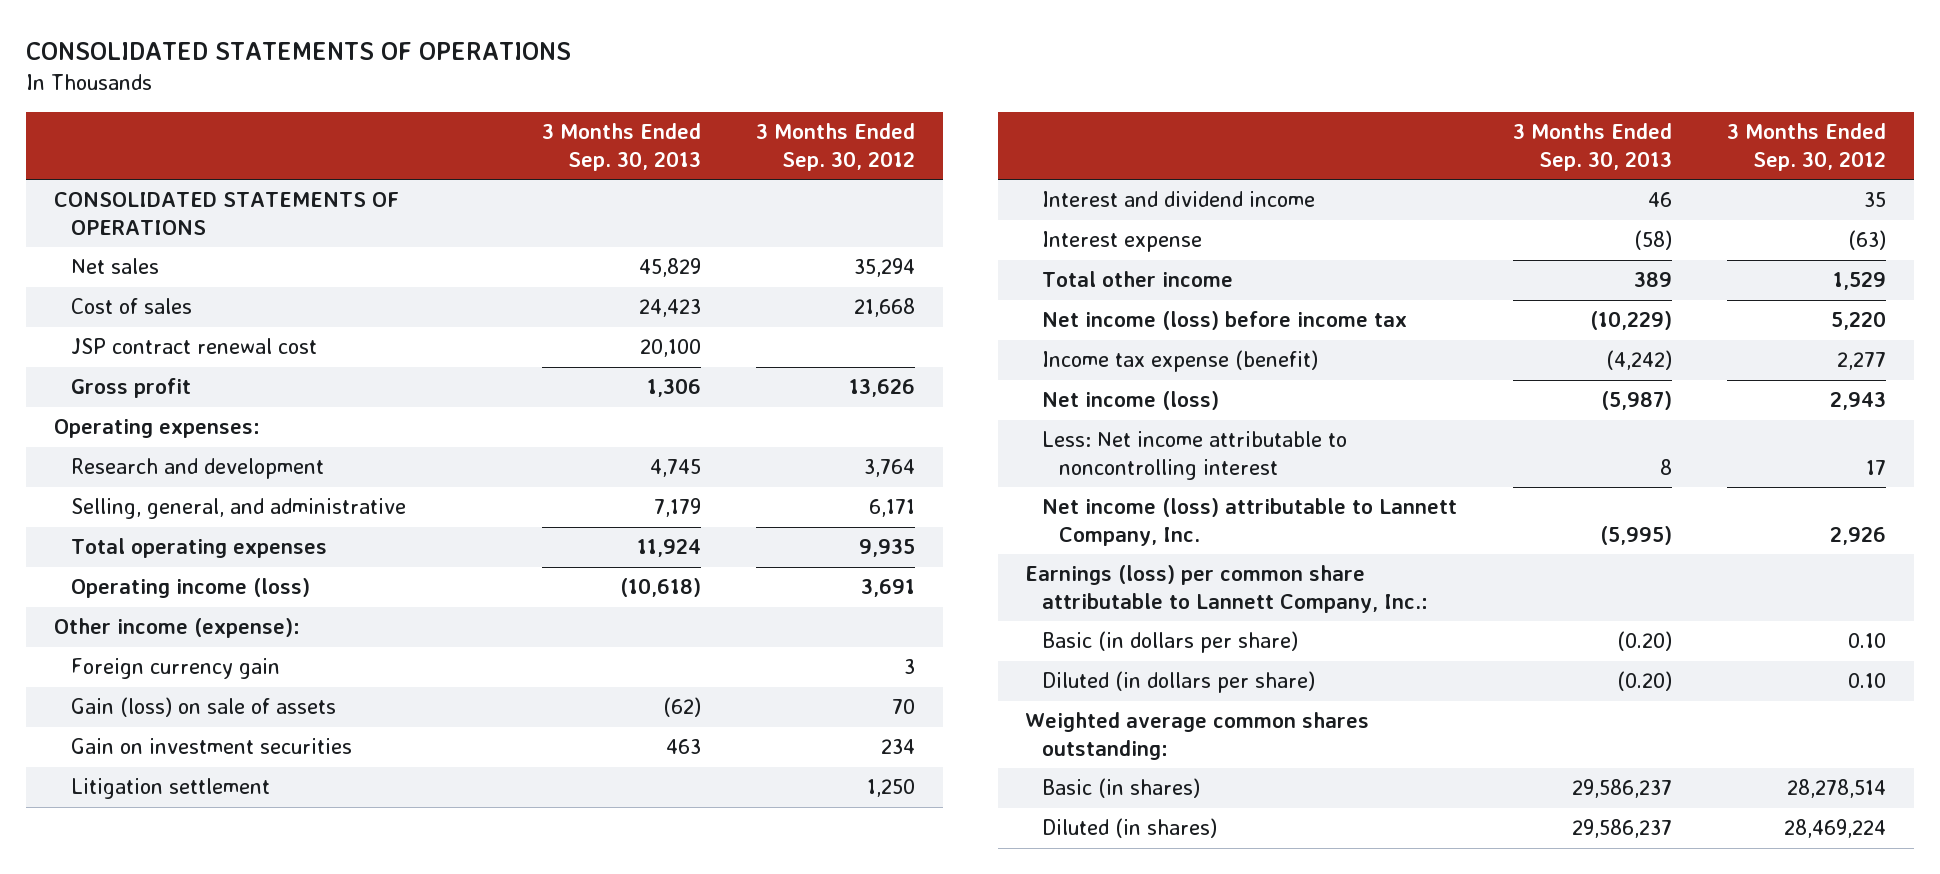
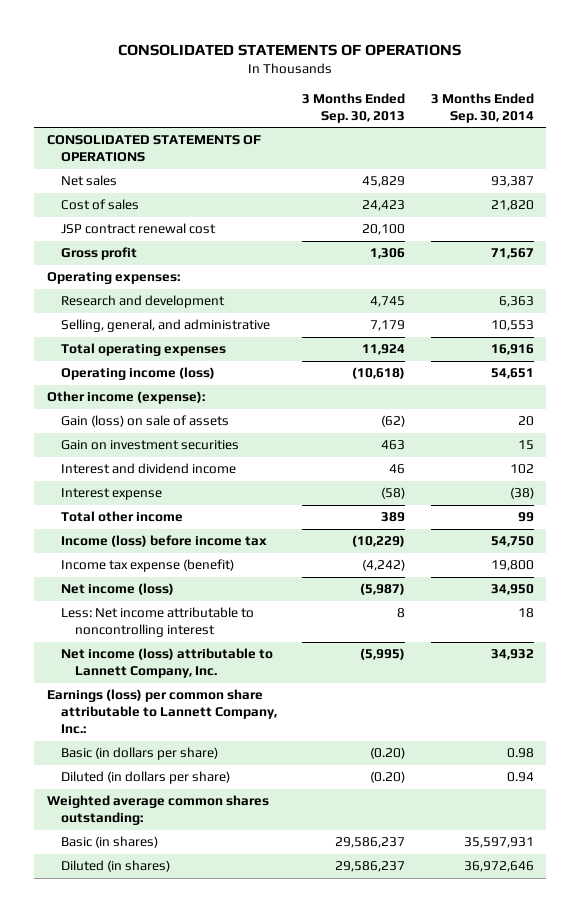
- | 3 Months Ended Sep. 30, 2013 | 3 Months Ended Sep. 30, 2012
+ | 3 Months Ended Sep. 30, 2013 | 3 Months Ended Sep. 30, 2014
- Foreign currency gain | | 3
- Litigation settlement | | 1,250
- Net income (loss) before income tax | (10,229) | 5,220
+ Income (loss) before income tax | (10,229) | 54,750

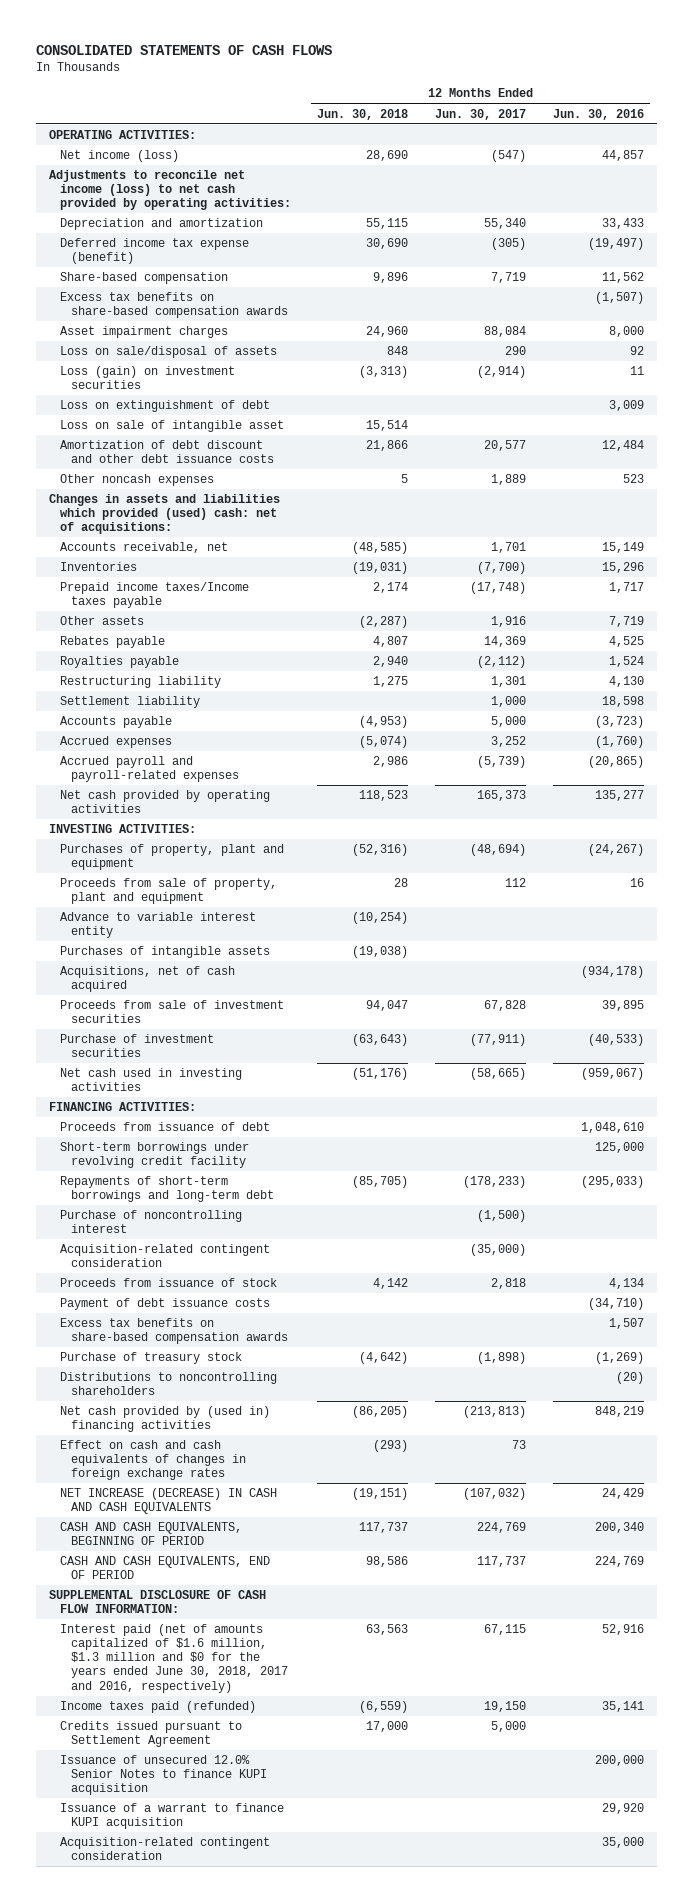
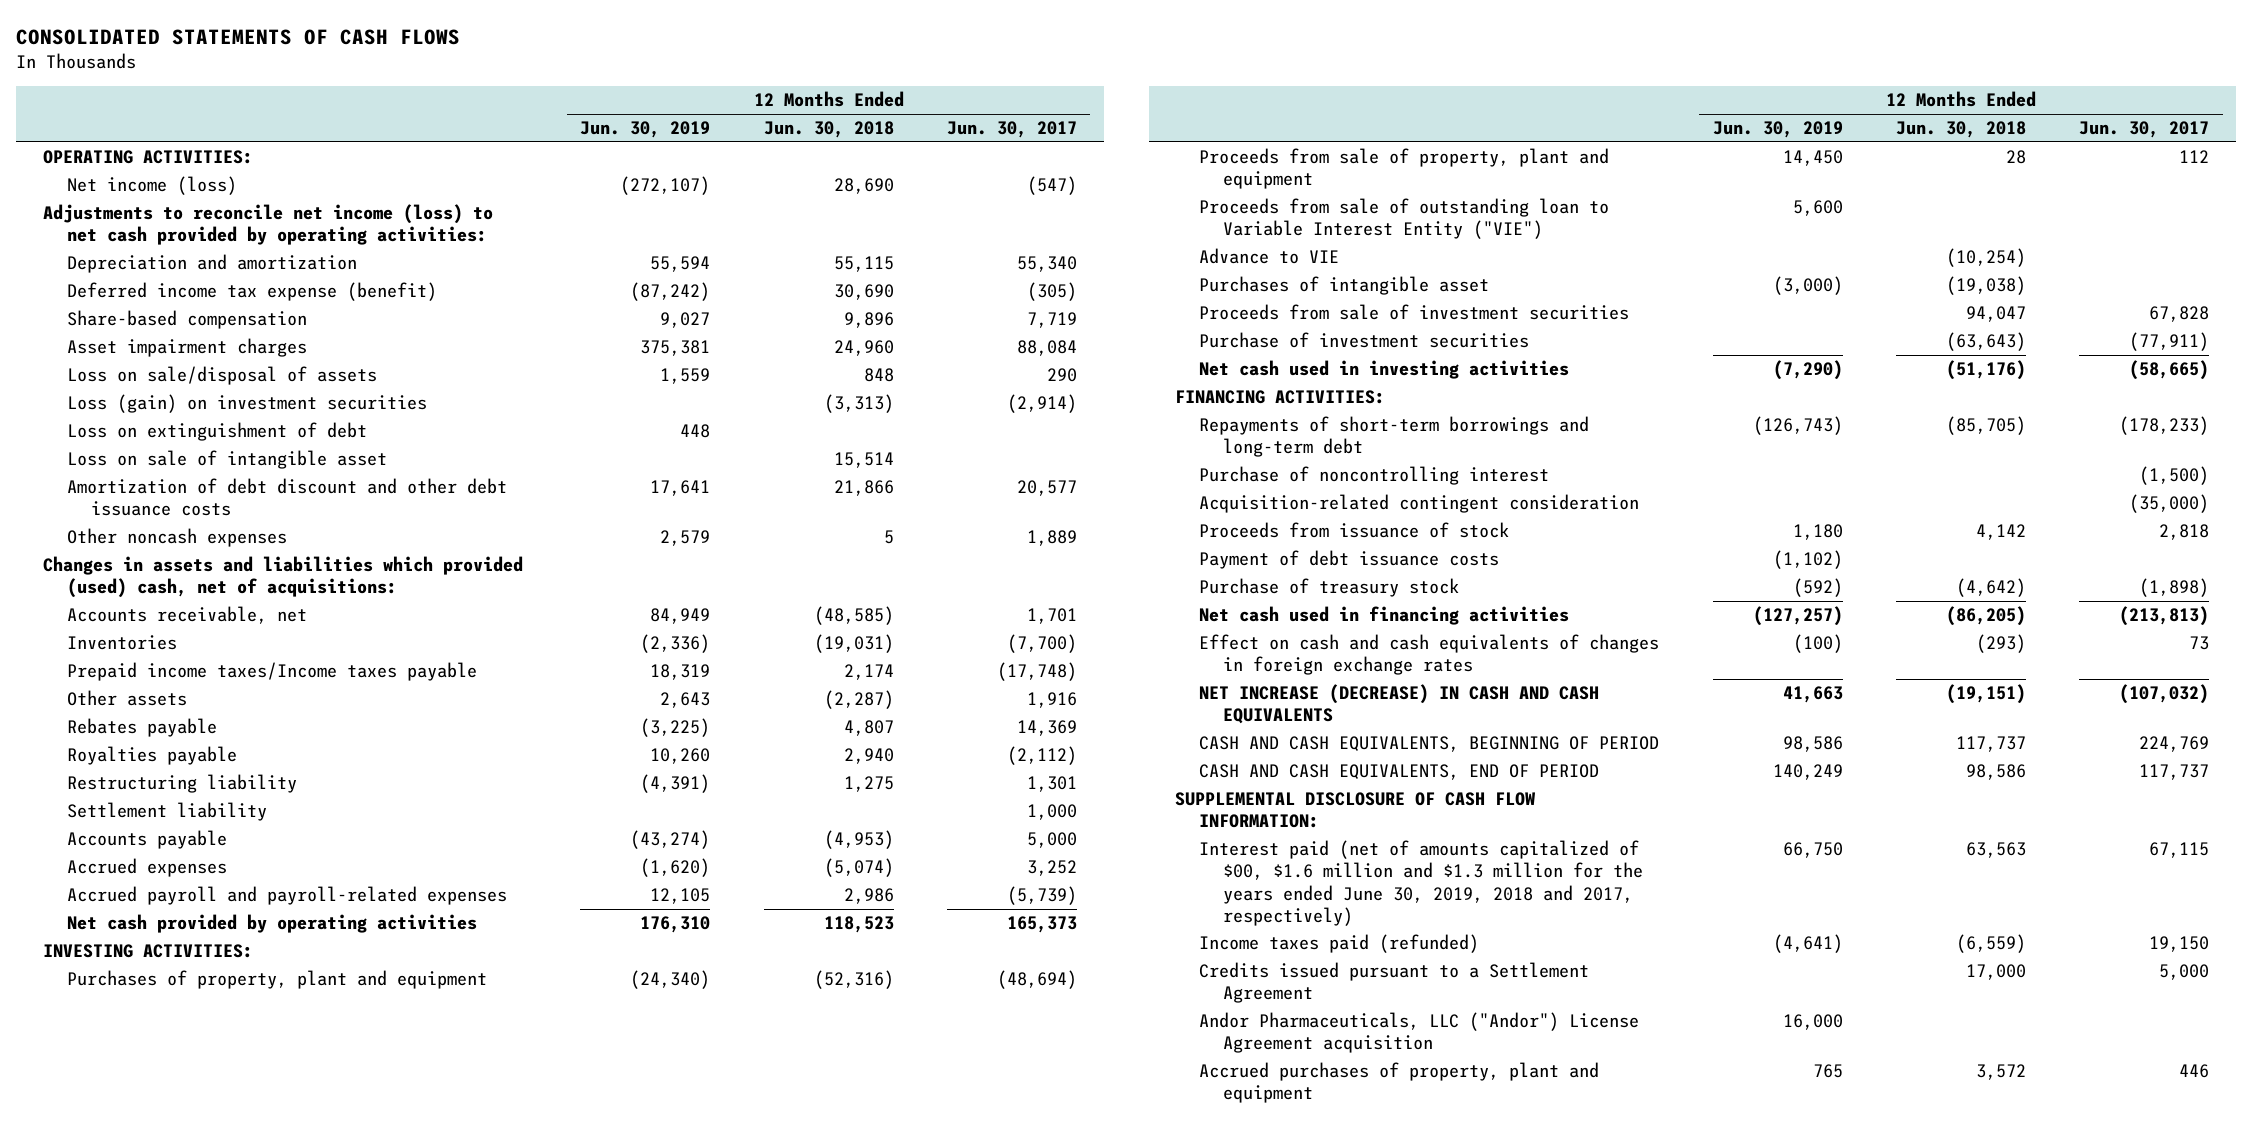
- | 12 Months Ended Jun. 30, 2018 | 12 Months Ended Jun. 30, 2017 | 12 Months Ended Jun. 30, 2016
+ | 12 Months Ended Jun. 30, 2019 | 12 Months Ended Jun. 30, 2018 | 12 Months Ended Jun. 30, 2017
- Excess tax benefits on share-based compensation awards | | | (1,507)
- Changes in assets and liabilities which provided (used) cash: net of acquisitions:
+ Changes in assets and liabilities which provided (used) cash, net of acquisitions:
- Advance to variable interest entity | (10,254) | |
- Purchases of intangible assets | (19,038) | |
- Acquisitions, net of cash acquired | | | (934,178)
+ Proceeds from sale of outstanding loan to Variable Interest Entity ("VIE") | 5,600 | |
+ Advance to VIE | | (10,254) |
+ Purchases of intangible asset | (3,000) | (19,038) |
- Proceeds from issuance of debt | | | 1,048,610
- Short-term borrowings under revolving credit facility | | | 125,000
- Excess tax benefits on share-based compensation awards | | | 1,507
- Distributions to noncontrolling shareholders | | | (20)
- Net cash provided by (used in) financing activities | (86,205) | (213,813) | 848,219
+ Net cash used in financing activities | (127,257) | (86,205) | (213,813)
- Interest paid (net of amounts capitalized of $1.6 million, $1.3 million and $0 for the years ended June 30, 2018, 2017 and 2016, respectively) | 63,563 | 67,115 | 52,916
+ Interest paid (net of amounts capitalized of $00, $1.6 million and $1.3 million for the years ended June 30, 2019, 2018 and 2017, respectively) | 66,750 | 63,563 | 67,115
- Credits issued pursuant to Settlement Agreement | 17,000 | 5,000 |
- Issuance of unsecured 12.0% Senior Notes to finance KUPI acquisition | | | 200,000
- Issuance of a warrant to finance KUPI acquisition | | | 29,920
- Acquisition-related contingent consideration | | | 35,000
+ Credits issued pursuant to a Settlement Agreement | | 17,000 | 5,000
+ Andor Pharmaceuticals, LLC ("Andor") License Agreement acquisition | 16,000 | |
+ Accrued purchases of property, plant and equipment | 765 | 3,572 | 446

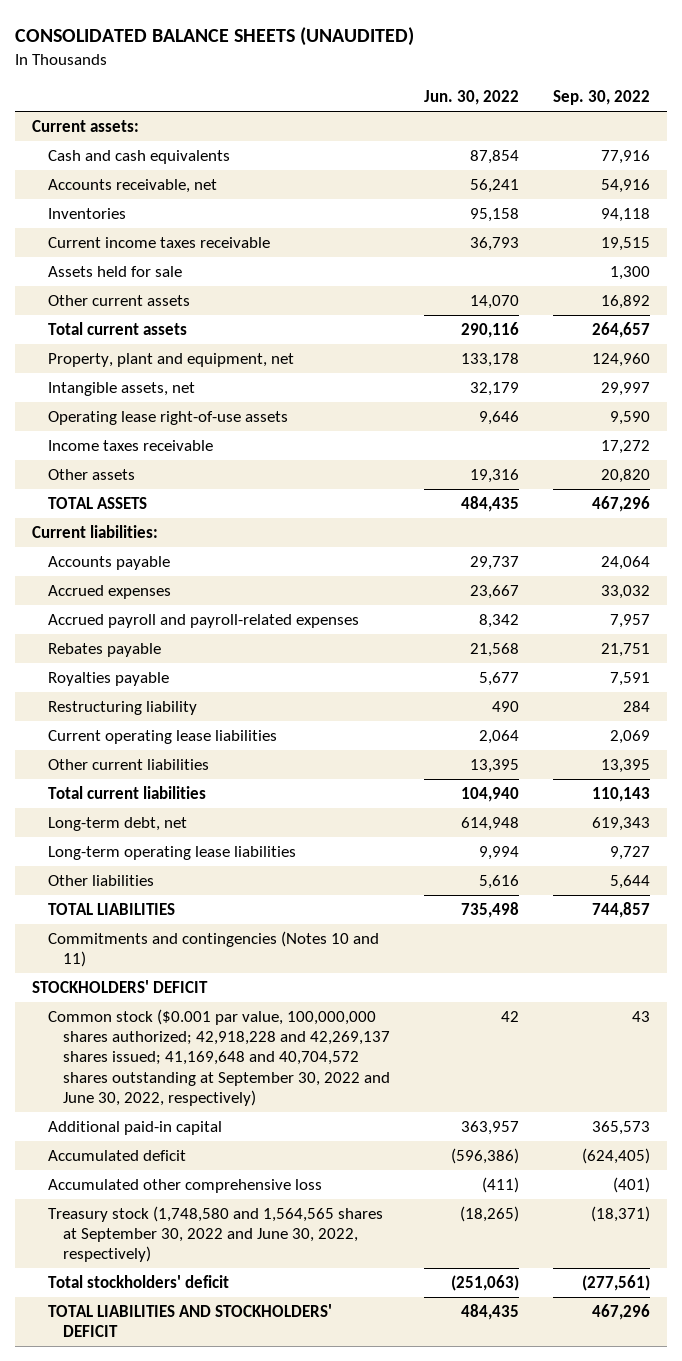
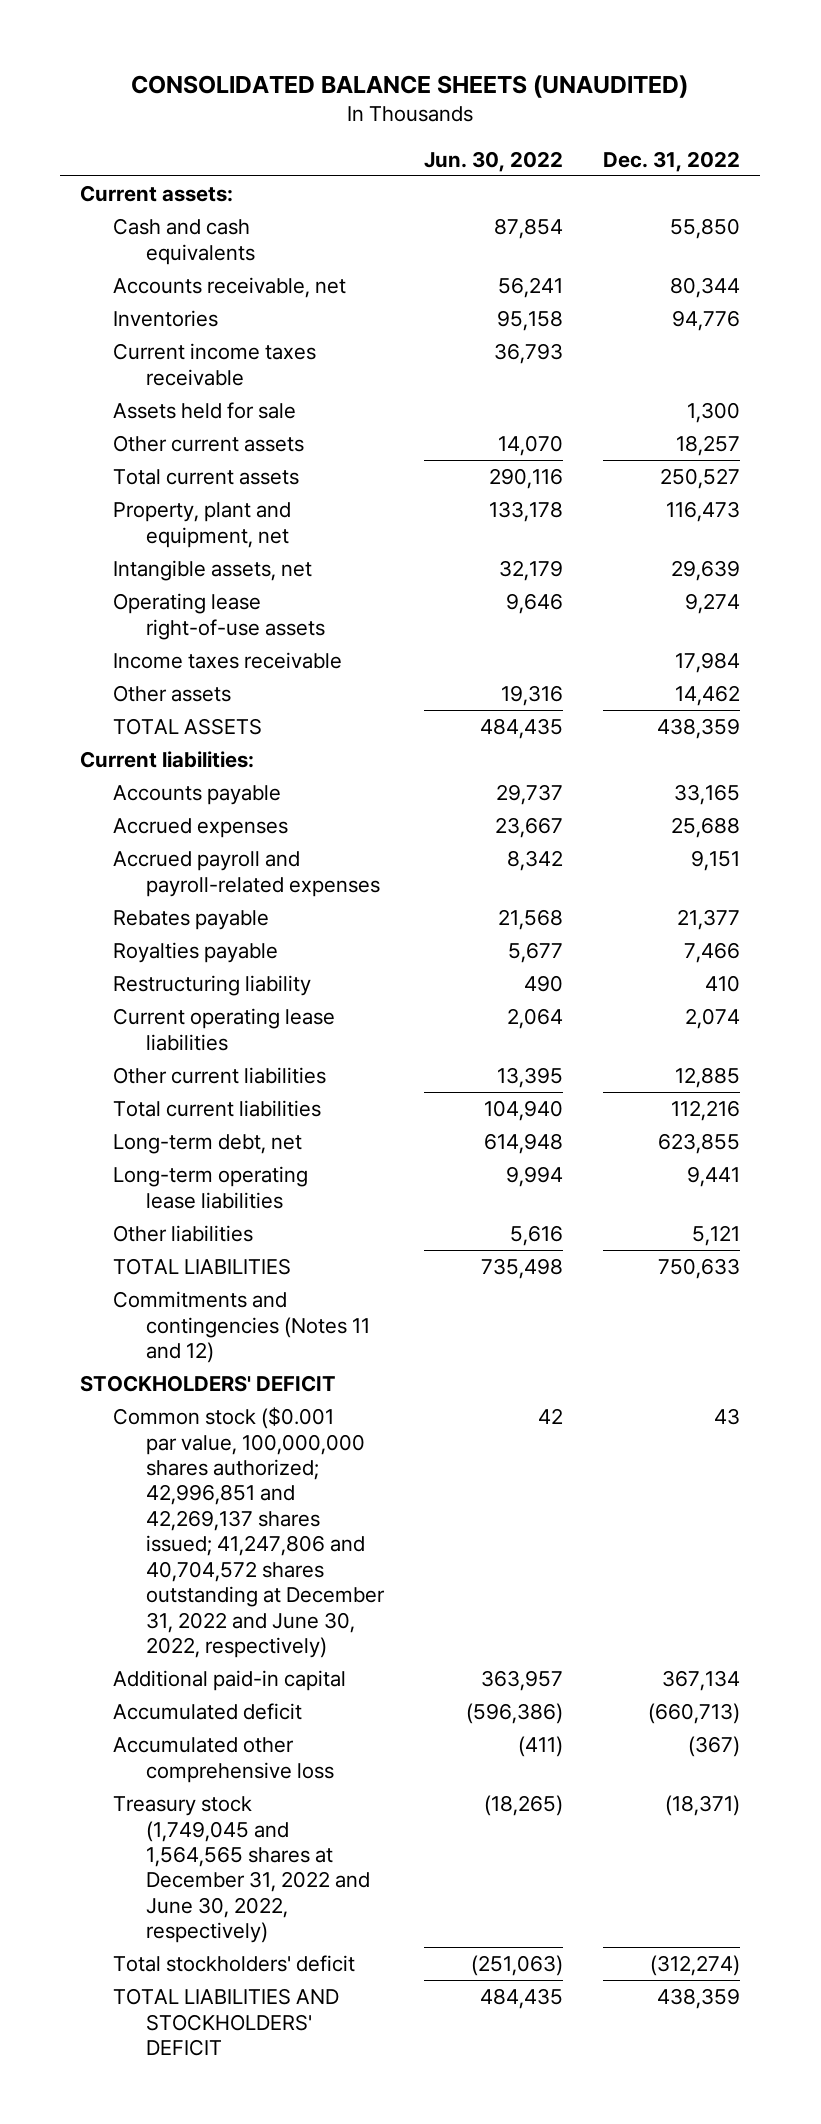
- | Jun. 30, 2022 | Sep. 30, 2022
+ | Jun. 30, 2022 | Dec. 31, 2022
- Commitments and contingencies (Notes 10 and 11)
+ Commitments and contingencies (Notes 11 and 12)
- Common stock ($0.001 par value, 100,000,000 shares authorized; 42,918,228 and 42,269,137 shares issued; 41,169,648 and 40,704,572 shares outstanding at September 30, 2022 and June 30, 2022, respectively) | 42 | 43
+ Common stock ($0.001 par value, 100,000,000 shares authorized; 42,996,851 and 42,269,137 shares issued; 41,247,806 and 40,704,572 shares outstanding at December 31, 2022 and June 30, 2022, respectively) | 42 | 43
- Treasury stock (1,748,580 and 1,564,565 shares at September 30, 2022 and June 30, 2022, respectively) | (18,265) | (18,371)
+ Treasury stock (1,749,045 and 1,564,565 shares at December 31, 2022 and June 30, 2022, respectively) | (18,265) | (18,371)

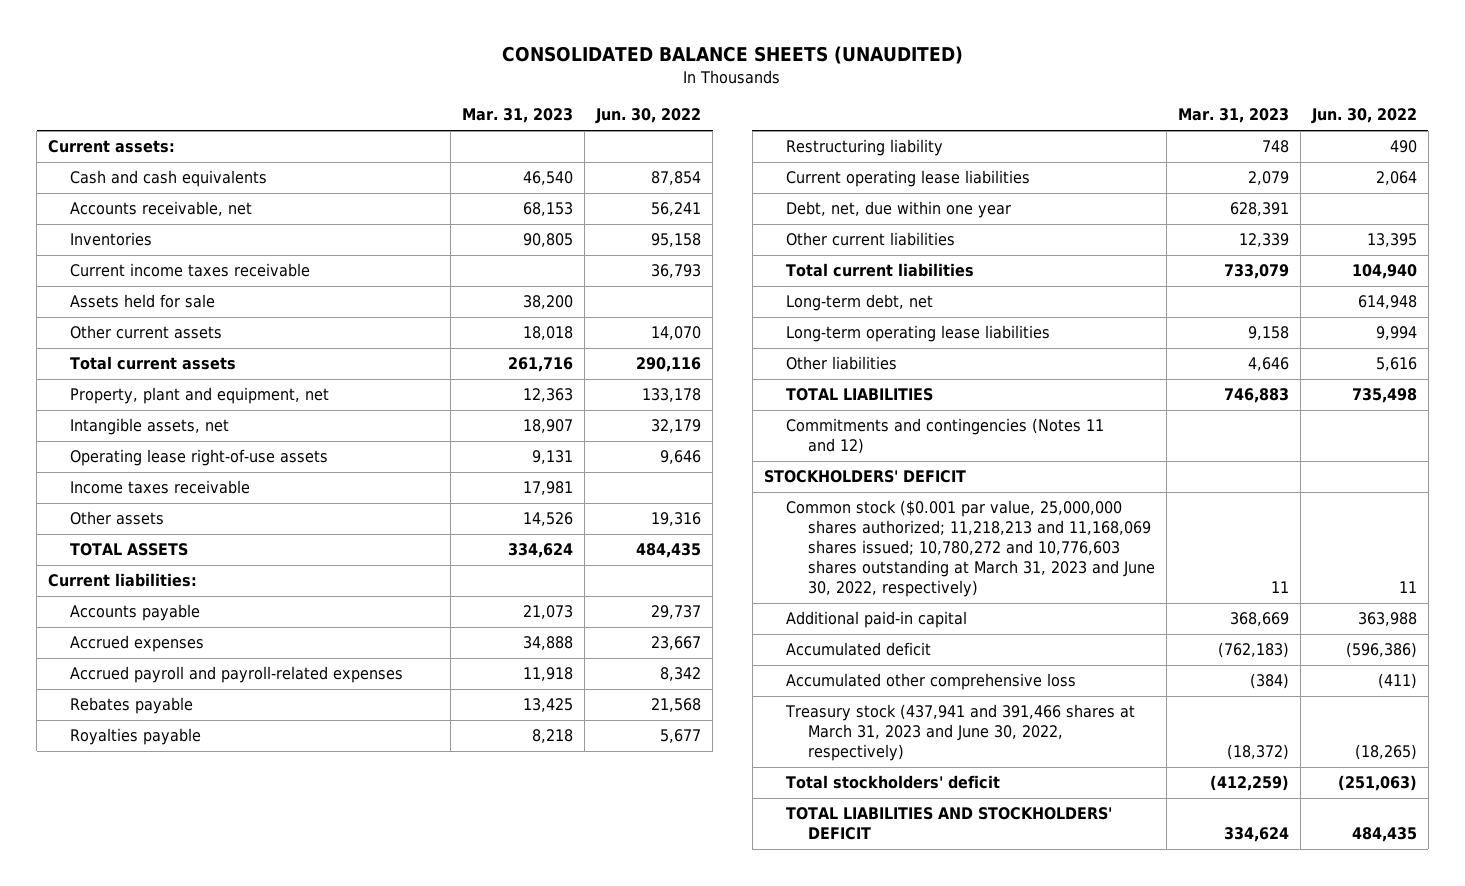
- | Jun. 30, 2022 | Dec. 31, 2022
+ | Mar. 31, 2023 | Jun. 30, 2022
+ Debt, net, due within one year | 628,391 |
- Common stock ($0.001 par value, 100,000,000 shares authorized; 42,996,851 and 42,269,137 shares issued; 41,247,806 and 40,704,572 shares outstanding at December 31, 2022 and June 30, 2022, respectively) | 42 | 43
- Additional paid-in capital | 363,957 | 367,134
+ Common stock ($0.001 par value, 25,000,000 shares authorized; 11,218,213 and 11,168,069 shares issued; 10,780,272 and 10,776,603 shares outstanding at March 31, 2023 and June 30, 2022, respectively) | 11 | 11
+ Additional paid-in capital | 368,669 | 363,988
- Treasury stock (1,749,045 and 1,564,565 shares at December 31, 2022 and June 30, 2022, respectively) | (18,265) | (18,371)
+ Treasury stock (437,941 and 391,466 shares at March 31, 2023 and June 30, 2022, respectively) | (18,372) | (18,265)

